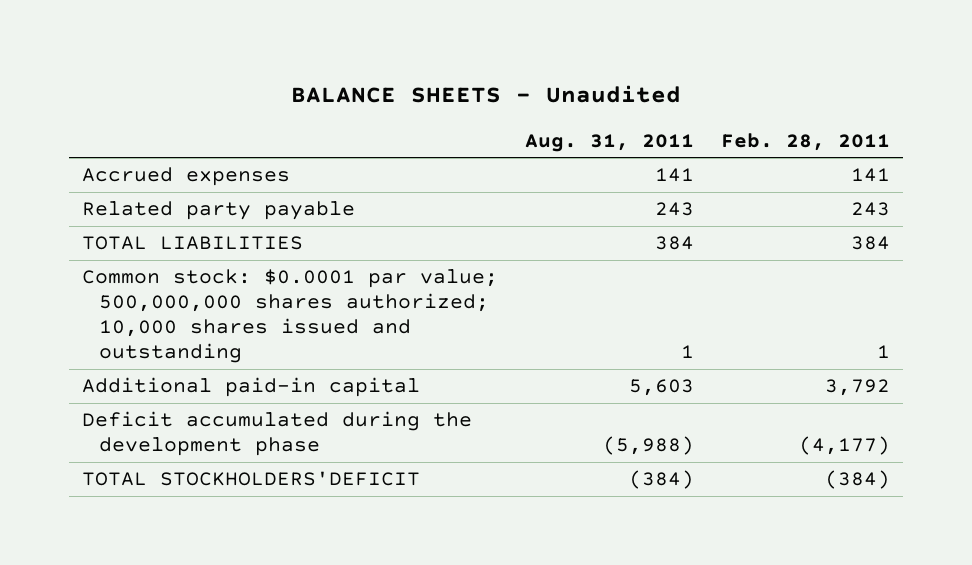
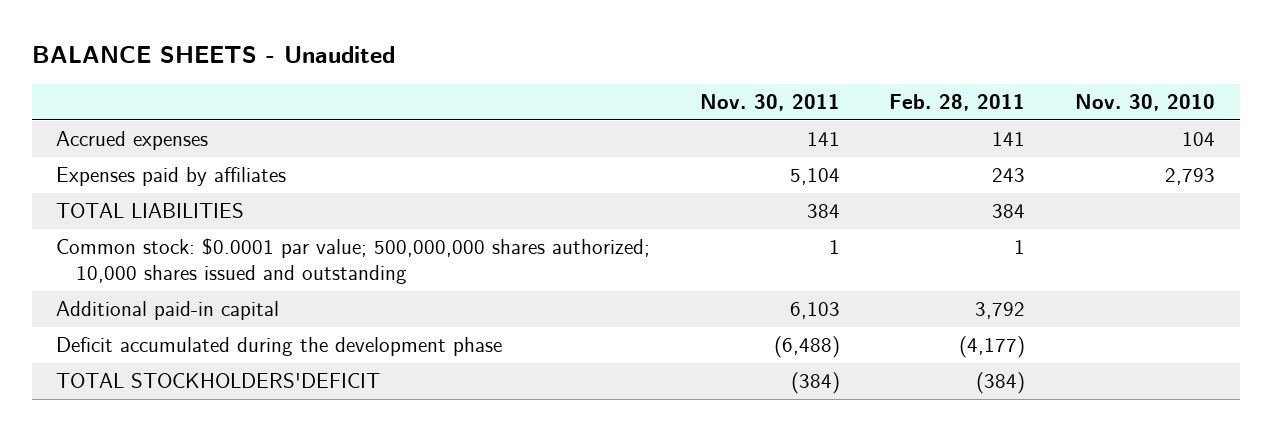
- | Aug. 31, 2011 | Feb. 28, 2011
+ | Nov. 30, 2011 | Feb. 28, 2011 | Nov. 30, 2010
- Related party payable | 243 | 243
+ Expenses paid by affiliates | 5,104 | 243 | 2,793

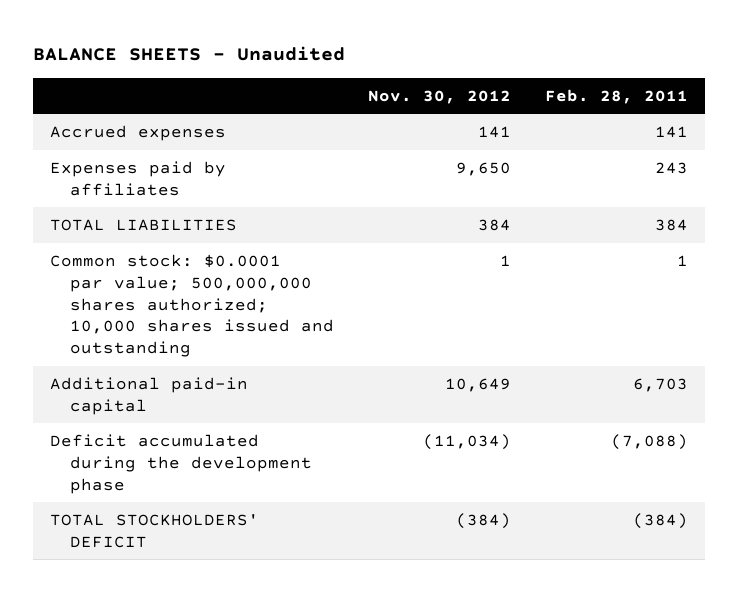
- | Nov. 30, 2011 | Feb. 28, 2011 | Nov. 30, 2010
+ | Nov. 30, 2012 | Feb. 28, 2011
- Additional paid-in capital | 6,103 | 3,792 |
- Deficit accumulated during the development phase | (6,488) | (4,177) |
- TOTAL STOCKHOLDERS'DEFICIT | (384) | (384) |
+ Additional paid-in capital | 10,649 | 6,703
+ Deficit accumulated during the development phase | (11,034) | (7,088)
+ TOTAL STOCKHOLDERS' DEFICIT | (384) | (384)

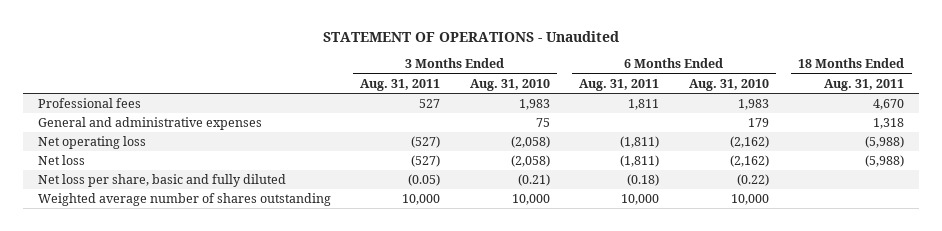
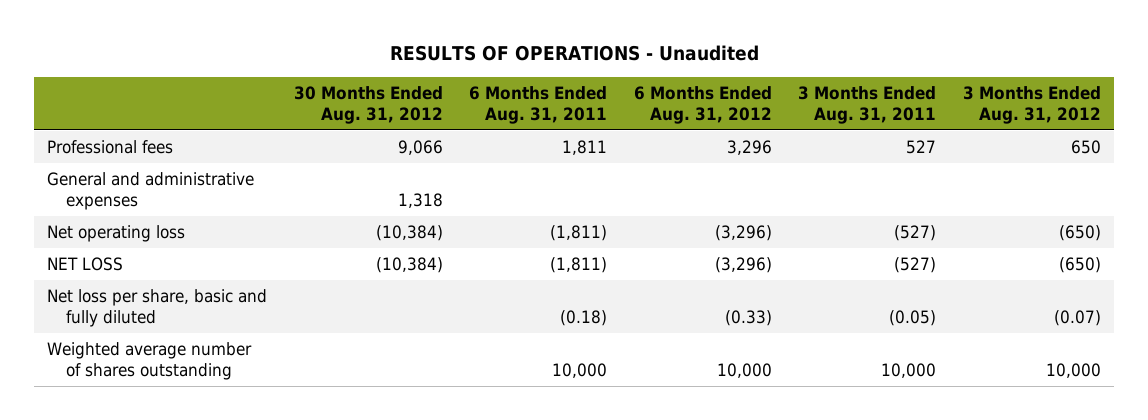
- STATEMENT OF OPERATIONS - Unaudited
+ RESULTS OF OPERATIONS - Unaudited
- | 3 Months Ended Aug. 31, 2011 | 3 Months Ended Aug. 31, 2010 | 6 Months Ended Aug. 31, 2011 | 6 Months Ended Aug. 31, 2010 | 18 Months Ended Aug. 31, 2011
+ | 30 Months Ended Aug. 31, 2012 | 6 Months Ended Aug. 31, 2011 | 6 Months Ended Aug. 31, 2012 | 3 Months Ended Aug. 31, 2011 | 3 Months Ended Aug. 31, 2012
- Net loss | (527) | (2,058) | (1,811) | (2,162) | (5,988)
+ NET LOSS | (10,384) | (1,811) | (3,296) | (527) | (650)

